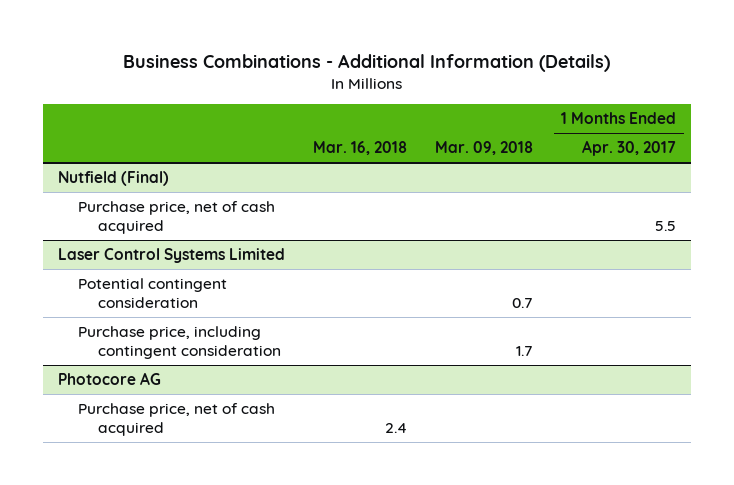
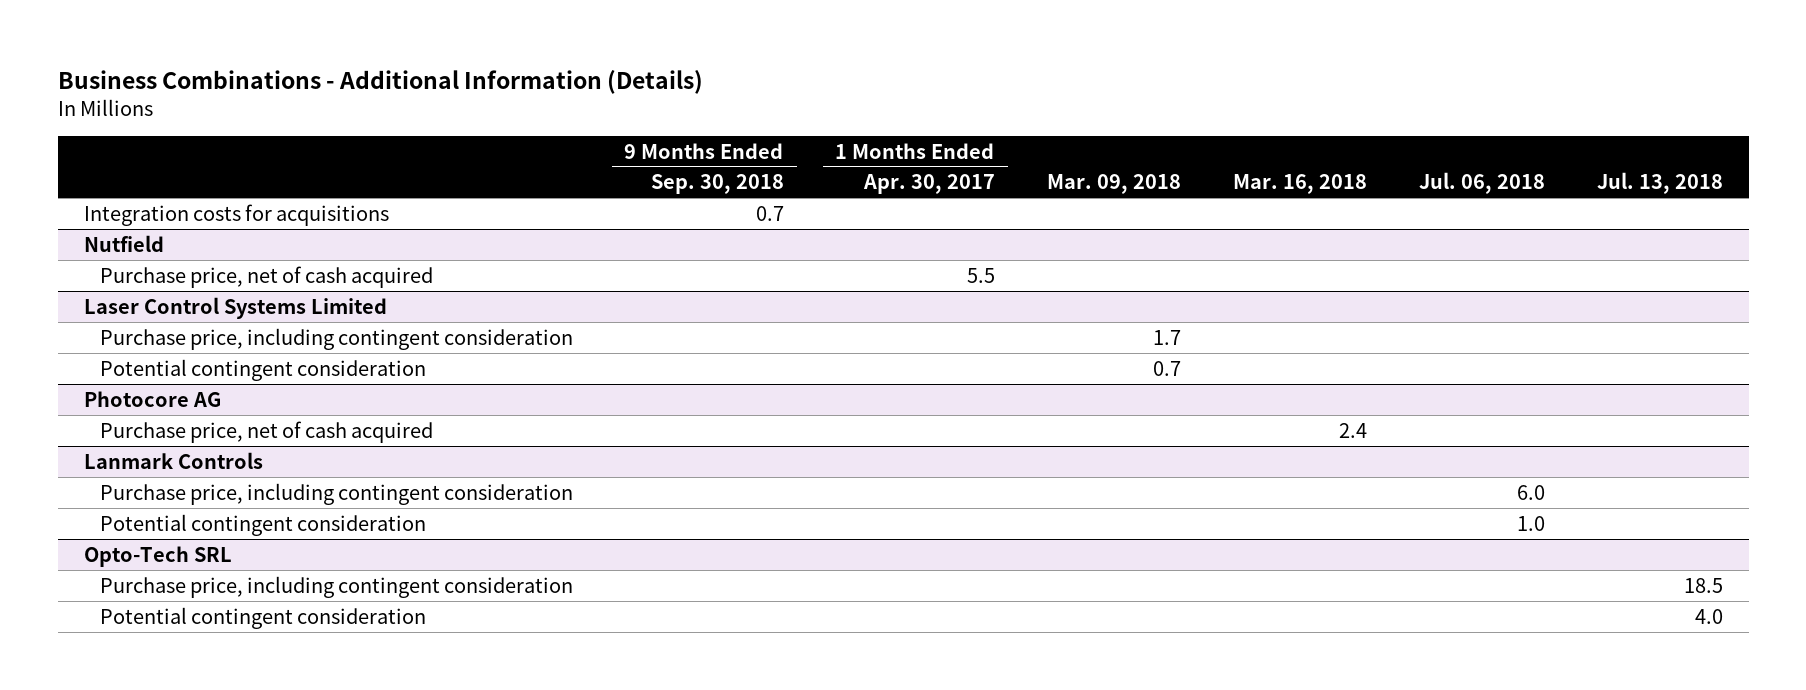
- | Mar. 16, 2018 | Mar. 09, 2018 | 1 Months Ended Apr. 30, 2017
+ | 9 Months Ended Sep. 30, 2018 | 1 Months Ended Apr. 30, 2017 | Mar. 09, 2018 | Mar. 16, 2018 | Jul. 06, 2018 | Jul. 13, 2018
- Nutfield (Final)
+ Integration costs for acquisitions | 0.7 | | | | |
+ Nutfield
@ Laser Control Systems Limited
moved down: Potential contingent consideration | | | 0.7 | | |
+ Lanmark Controls
+ Purchase price, including contingent consideration | | | | | 6.0 |
+ Potential contingent consideration | | | | | 1.0 |
+ Opto-Tech SRL
+ Purchase price, including contingent consideration | | | | | | 18.5
+ Potential contingent consideration | | | | | | 4.0

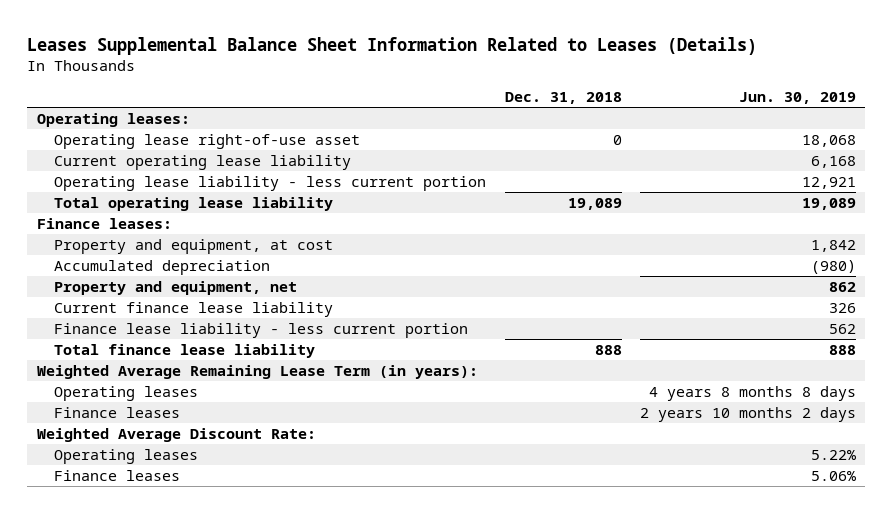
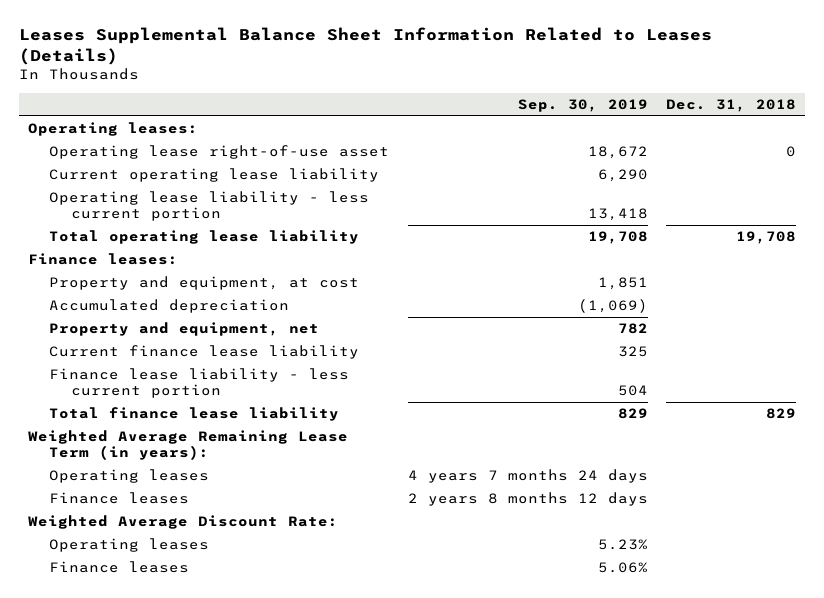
- | Dec. 31, 2018 | Jun. 30, 2019
+ | Sep. 30, 2019 | Dec. 31, 2018
- Total operating lease liability | 19,089 | 19,089
+ Total operating lease liability | 19,708 | 19,708
- Total finance lease liability | 888 | 888
+ Total finance lease liability | 829 | 829

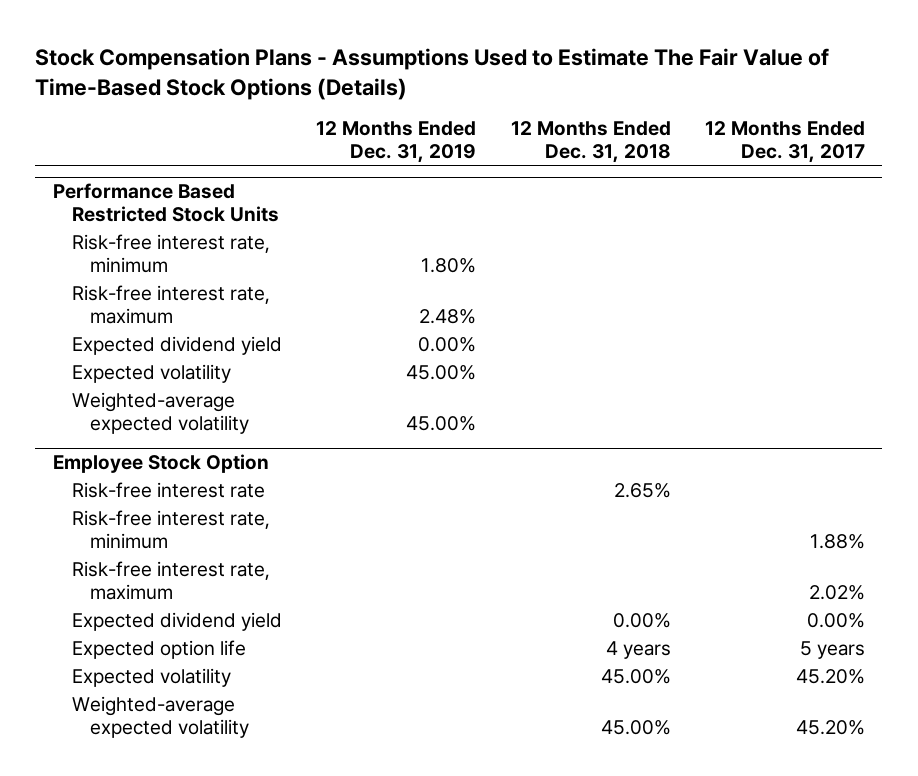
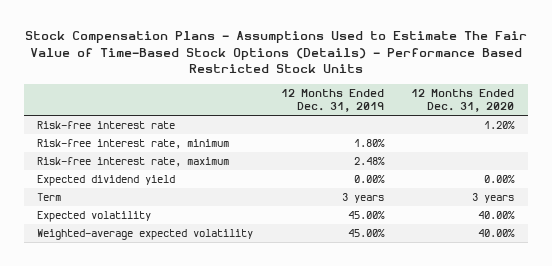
- Stock Compensation Plans - Assumptions Used to Estimate The Fair Value of Time-Based Stock Options (Details)
+ Stock Compensation Plans - Assumptions Used to Estimate The Fair Value of Time-Based Stock Options (Details) - Performance Based Restricted Stock Units
- | 12 Months Ended Dec. 31, 2019 | 12 Months Ended Dec. 31, 2018 | 12 Months Ended Dec. 31, 2017
+ | 12 Months Ended Dec. 31, 2019 | 12 Months Ended Dec. 31, 2020
- Performance Based Restricted Stock Units
+ Risk-free interest rate | | 1.20%
+ Term | 3 years | 3 years
- Employee Stock Option
- Risk-free interest rate | | 2.65% |
- Risk-free interest rate, minimum | | | 1.88%
- Risk-free interest rate, maximum | | | 2.02%
- Expected dividend yield | | 0.00% | 0.00%
- Expected option life | | 4 years | 5 years
- Expected volatility | | 45.00% | 45.20%
- Weighted-average expected volatility | | 45.00% | 45.20%

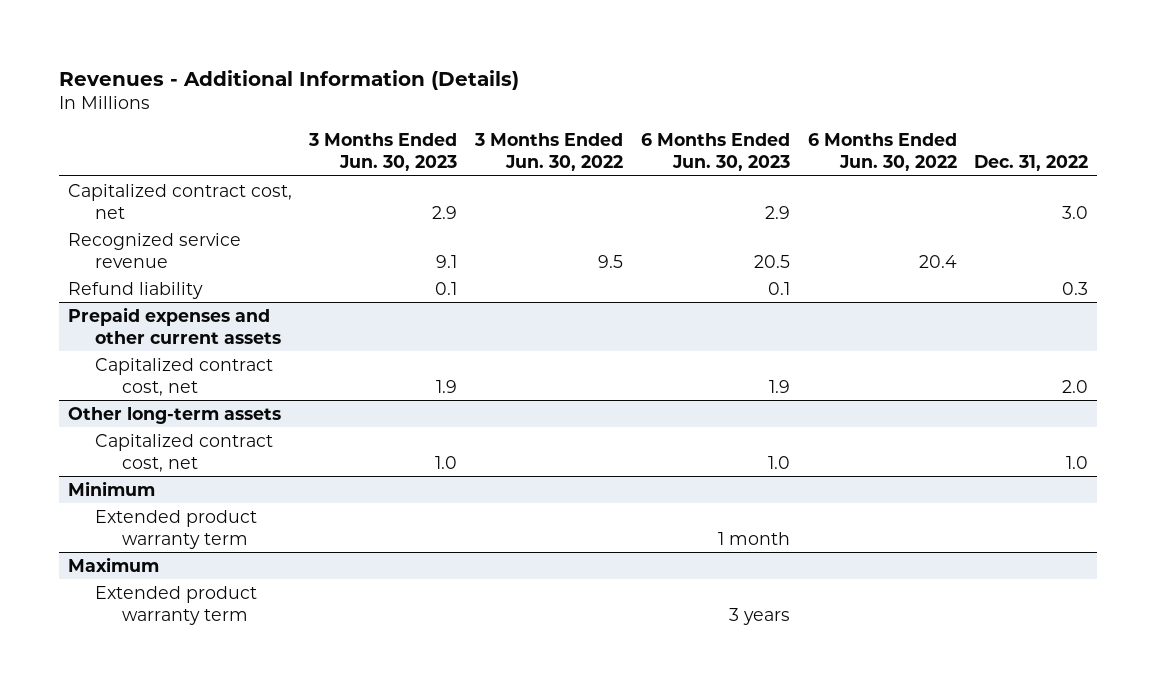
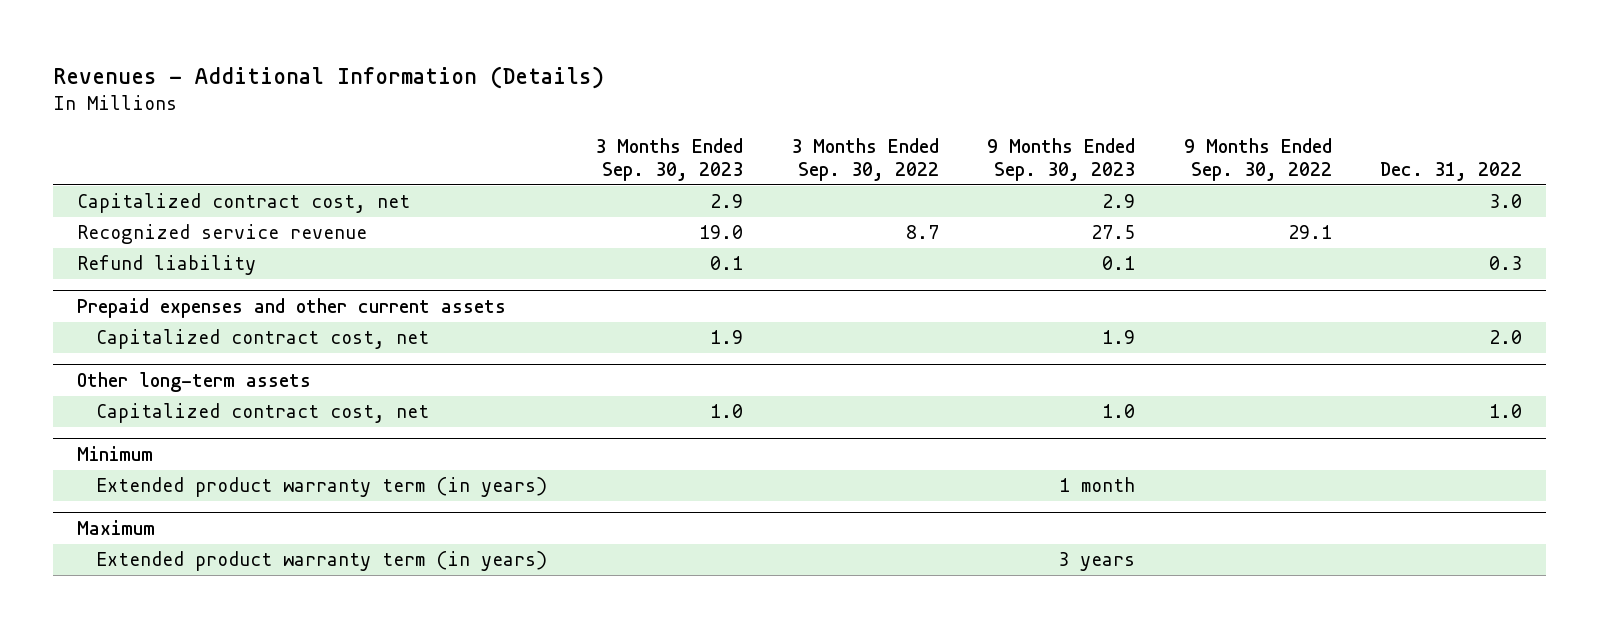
- | 3 Months Ended Jun. 30, 2023 | 3 Months Ended Jun. 30, 2022 | 6 Months Ended Jun. 30, 2023 | 6 Months Ended Jun. 30, 2022 | Dec. 31, 2022
+ | 3 Months Ended Sep. 30, 2023 | 3 Months Ended Sep. 30, 2022 | 9 Months Ended Sep. 30, 2023 | 9 Months Ended Sep. 30, 2022 | Dec. 31, 2022
@ Minimum
- Extended product warranty term | | | 1 month | |
+ Extended product warranty term (in years) | | | 1 month | |
@ Maximum
- Extended product warranty term | | | 3 years | |
+ Extended product warranty term (in years) | | | 3 years | |

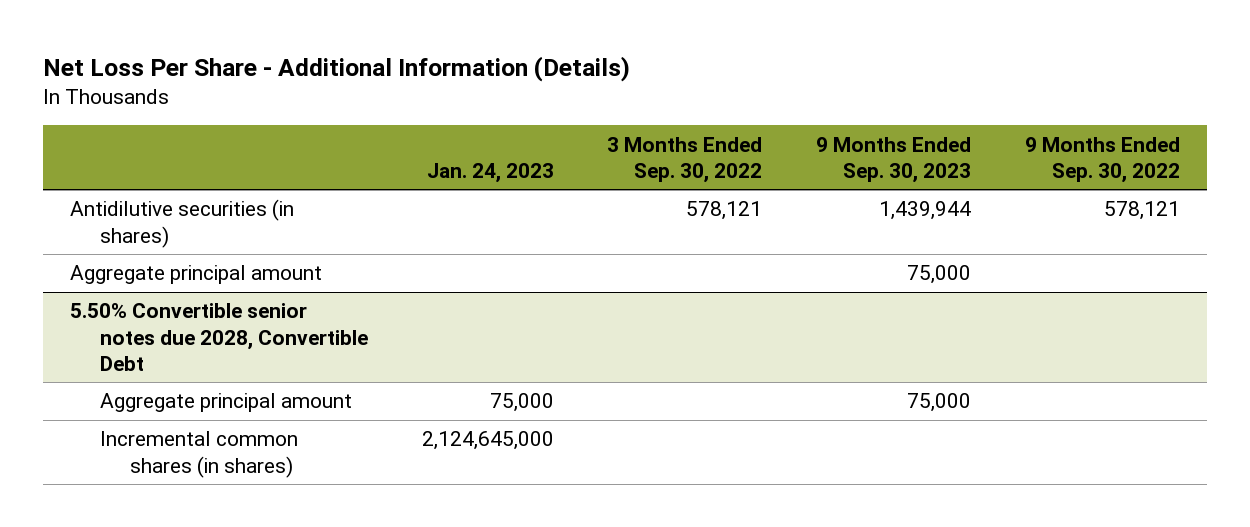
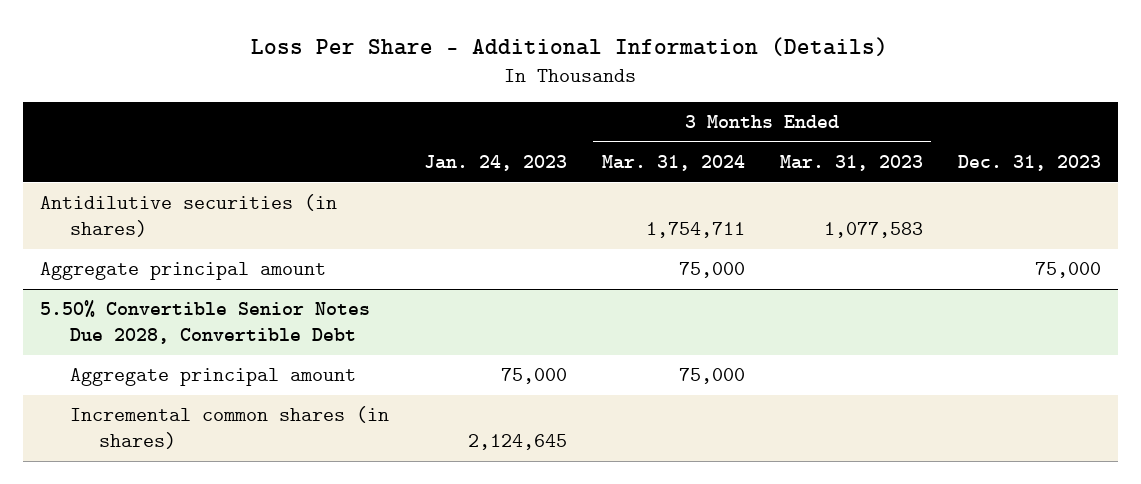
- Net Loss Per Share - Additional Information (Details)
+ Loss Per Share - Additional Information (Details)
- | Jan. 24, 2023 | 3 Months Ended Sep. 30, 2022 | 9 Months Ended Sep. 30, 2023 | 9 Months Ended Sep. 30, 2022
+ | Jan. 24, 2023 | 3 Months Ended Mar. 31, 2024 | 3 Months Ended Mar. 31, 2023 | Dec. 31, 2023
- 5.50% Convertible senior notes due 2028, Convertible Debt
+ 5.50% Convertible Senior Notes Due 2028, Convertible Debt
- Incremental common shares (in shares) | 2,124,645,000 | | |
+ Incremental common shares (in shares) | 2,124,645 | | |

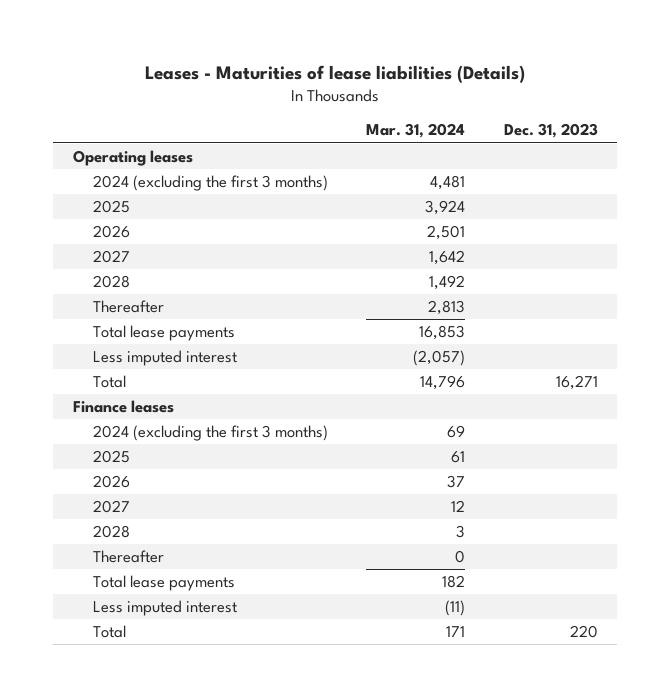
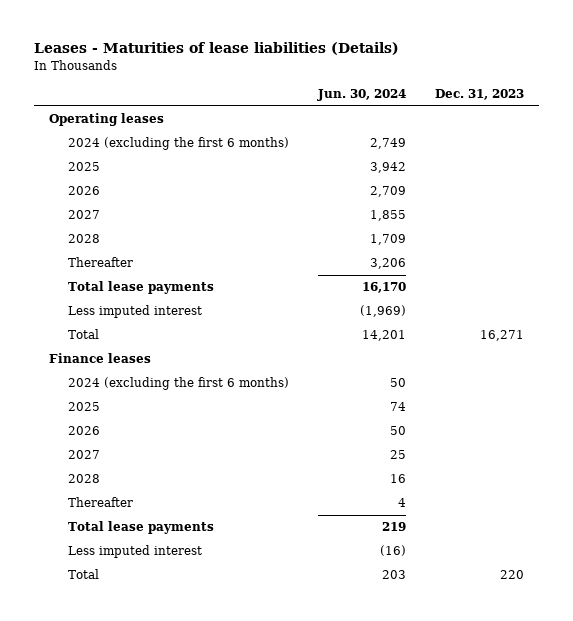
- | Mar. 31, 2024 | Dec. 31, 2023
+ | Jun. 30, 2024 | Dec. 31, 2023
- 2024 (excluding the first 3 months) | 4,481 |
+ 2024 (excluding the first 6 months) | 2,749 |
- 2024 (excluding the first 3 months) | 69 |
+ 2024 (excluding the first 6 months) | 50 |

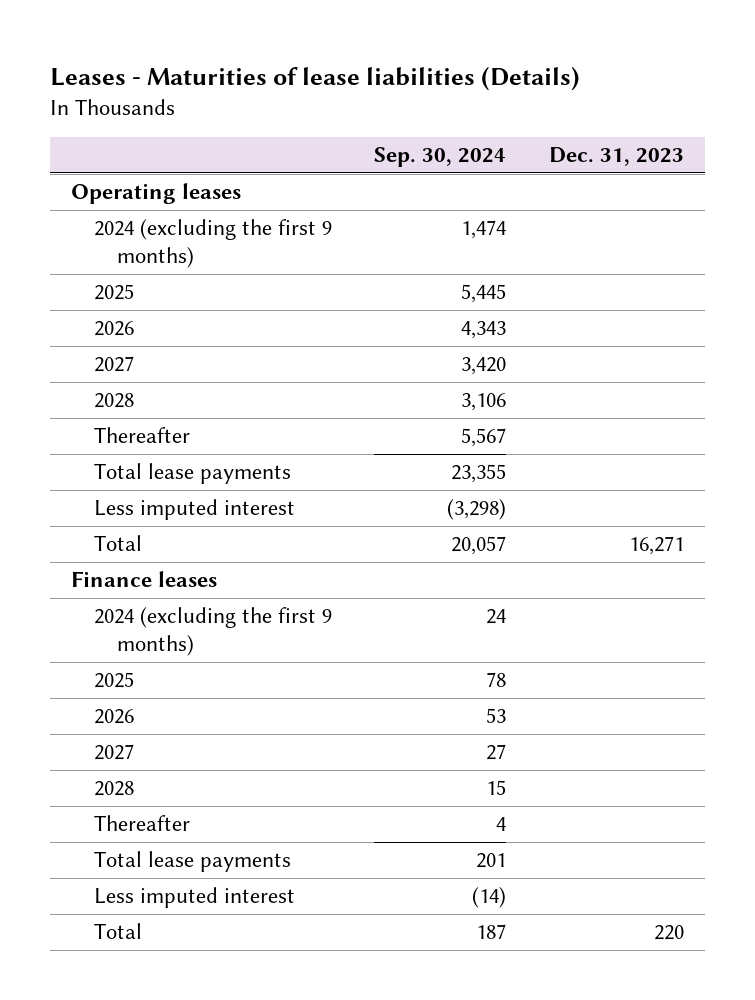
- | Jun. 30, 2024 | Dec. 31, 2023
+ | Sep. 30, 2024 | Dec. 31, 2023
- 2024 (excluding the first 6 months) | 2,749 |
+ 2024 (excluding the first 9 months) | 1,474 |
- 2024 (excluding the first 6 months) | 50 |
+ 2024 (excluding the first 9 months) | 24 |

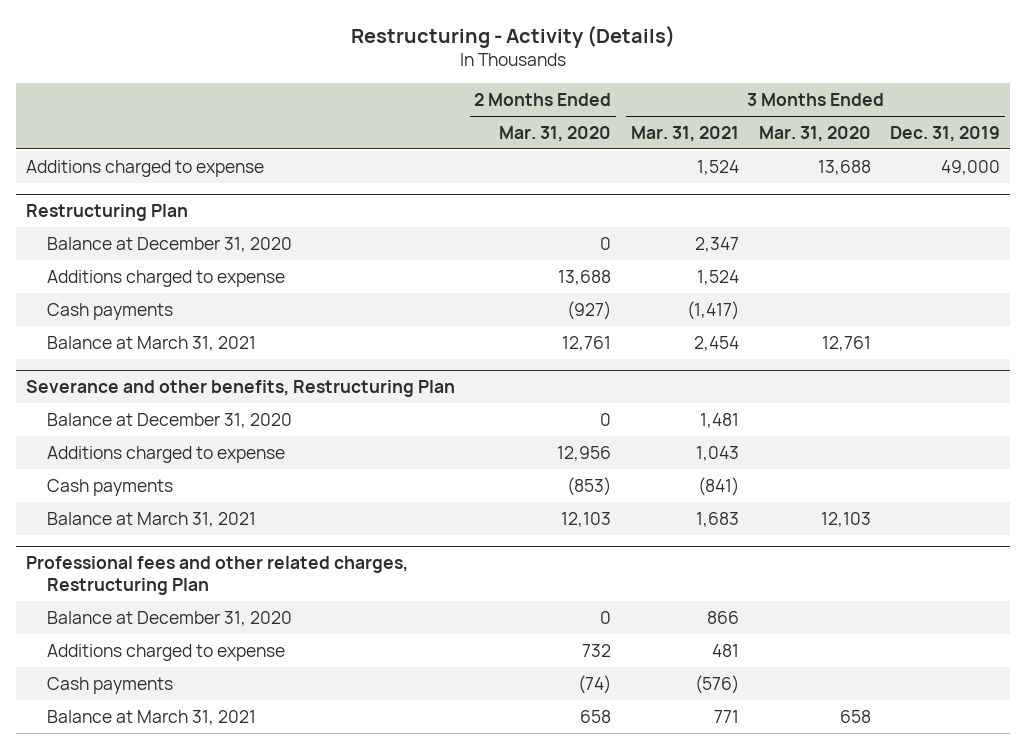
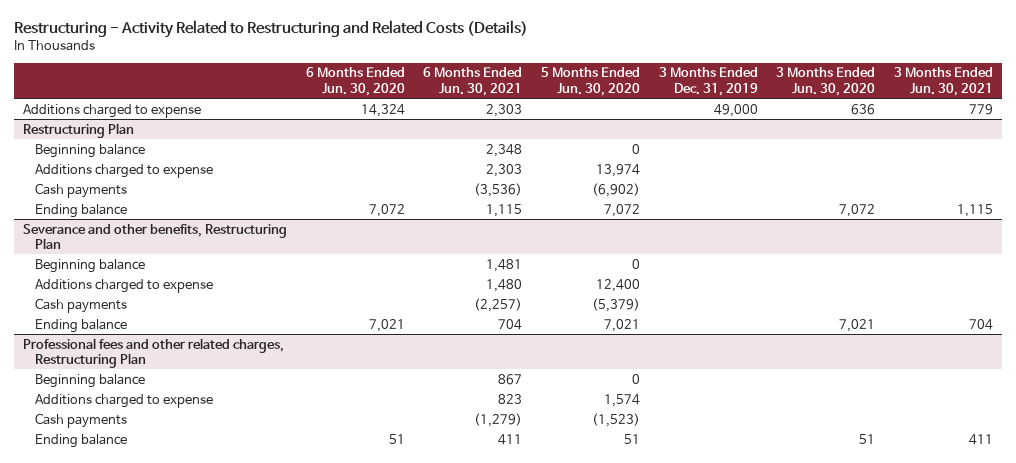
- Restructuring - Activity (Details)
+ Restructuring - Activity Related to Restructuring and Related Costs (Details)
- | 2 Months Ended Mar. 31, 2020 | 3 Months Ended Mar. 31, 2021 | 3 Months Ended Mar. 31, 2020 | 3 Months Ended Dec. 31, 2019
+ | 6 Months Ended Jun. 30, 2020 | 6 Months Ended Jun. 30, 2021 | 5 Months Ended Jun. 30, 2020 | 3 Months Ended Dec. 31, 2019 | 3 Months Ended Jun. 30, 2020 | 3 Months Ended Jun. 30, 2021
@ Restructuring Plan
- Balance at December 31, 2020 | 0 | 2,347 | |
+ Beginning balance | | 2,348 | 0 | | |
- Balance at March 31, 2021 | 12,761 | 2,454 | 12,761 |
+ Ending balance | 7,072 | 1,115 | 7,072 | | 7,072 | 1,115
@ Severance and other benefits, Restructuring Plan
- Balance at December 31, 2020 | 0 | 1,481 | |
+ Beginning balance | | 1,481 | 0 | | |
- Balance at March 31, 2021 | 12,103 | 1,683 | 12,103 |
+ Ending balance | 7,021 | 704 | 7,021 | | 7,021 | 704
@ Professional fees and other related charges, Restructuring Plan
- Balance at December 31, 2020 | 0 | 866 | |
+ Beginning balance | | 867 | 0 | | |
- Balance at March 31, 2021 | 658 | 771 | 658 |
+ Ending balance | 51 | 411 | 51 | | 51 | 411

